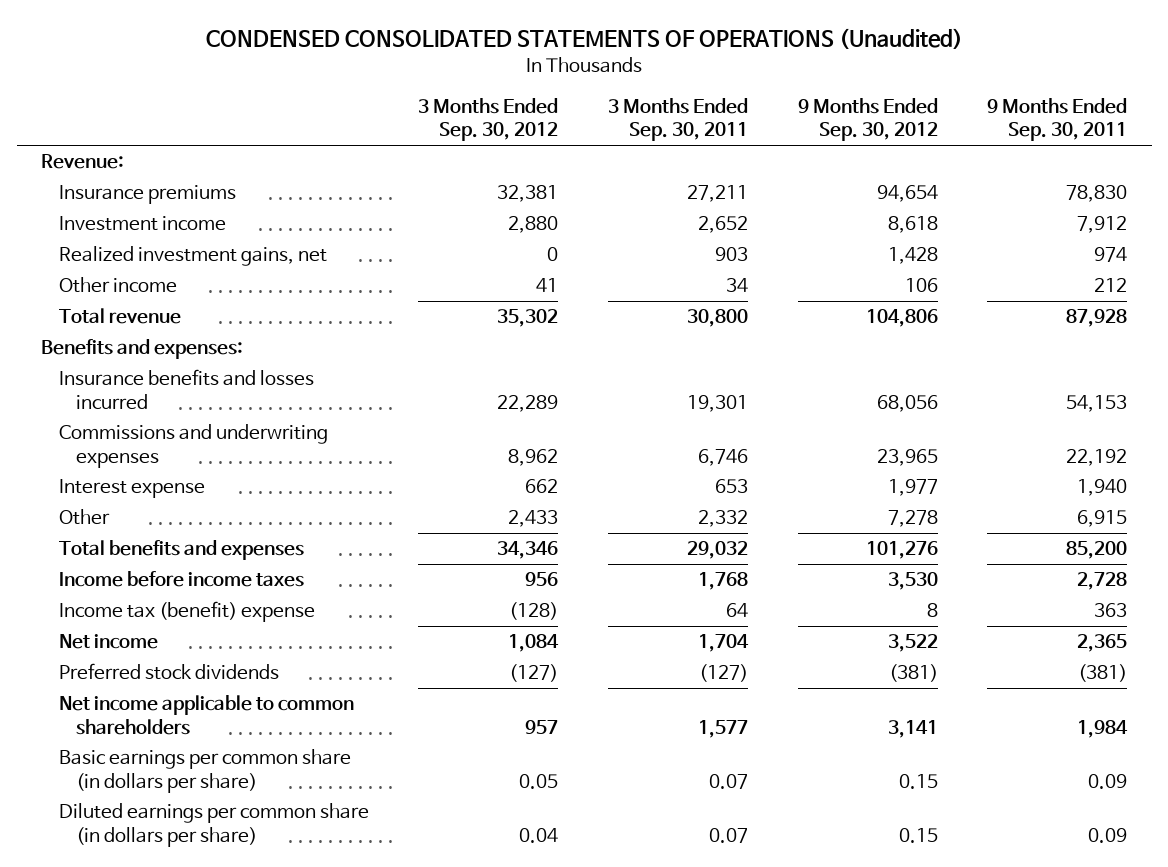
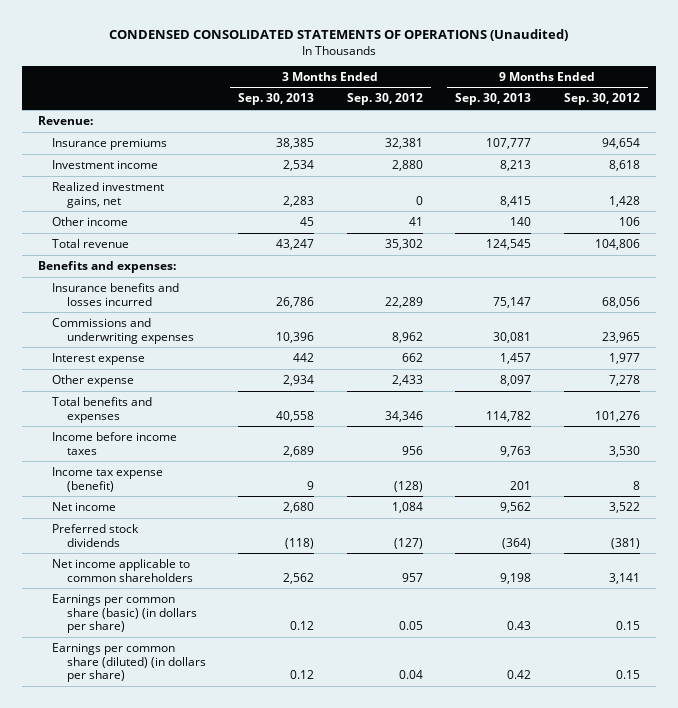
- | 3 Months Ended Sep. 30, 2012 | 3 Months Ended Sep. 30, 2011 | 9 Months Ended Sep. 30, 2012 | 9 Months Ended Sep. 30, 2011
+ | 3 Months Ended Sep. 30, 2013 | 3 Months Ended Sep. 30, 2012 | 9 Months Ended Sep. 30, 2013 | 9 Months Ended Sep. 30, 2012
- Other | 2,433 | 2,332 | 7,278 | 6,915
+ Other expense | 2,934 | 2,433 | 8,097 | 7,278
- Income tax (benefit) expense | (128) | 64 | 8 | 363
+ Income tax expense (benefit) | 9 | (128) | 201 | 8
- Basic earnings per common share (in dollars per share) | 0.05 | 0.07 | 0.15 | 0.09
- Diluted earnings per common share (in dollars per share) | 0.04 | 0.07 | 0.15 | 0.09
+ Earnings per common share (basic) (in dollars per share) | 0.12 | 0.05 | 0.43 | 0.15
+ Earnings per common share (diluted) (in dollars per share) | 0.12 | 0.04 | 0.42 | 0.15

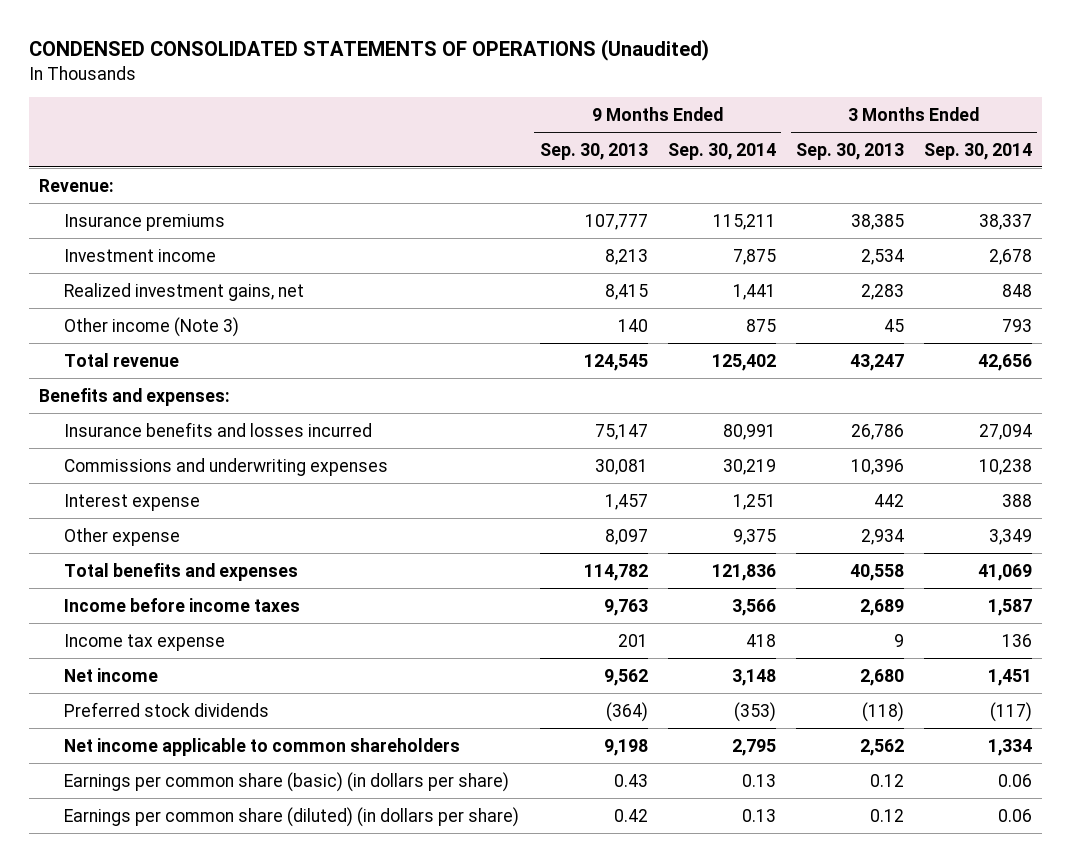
- | 3 Months Ended Sep. 30, 2013 | 3 Months Ended Sep. 30, 2012 | 9 Months Ended Sep. 30, 2013 | 9 Months Ended Sep. 30, 2012
+ | 9 Months Ended Sep. 30, 2013 | 9 Months Ended Sep. 30, 2014 | 3 Months Ended Sep. 30, 2013 | 3 Months Ended Sep. 30, 2014
- Other income | 45 | 41 | 140 | 106
+ Other income (Note 3) | 140 | 875 | 45 | 793
- Income tax expense (benefit) | 9 | (128) | 201 | 8
+ Income tax expense | 201 | 418 | 9 | 136

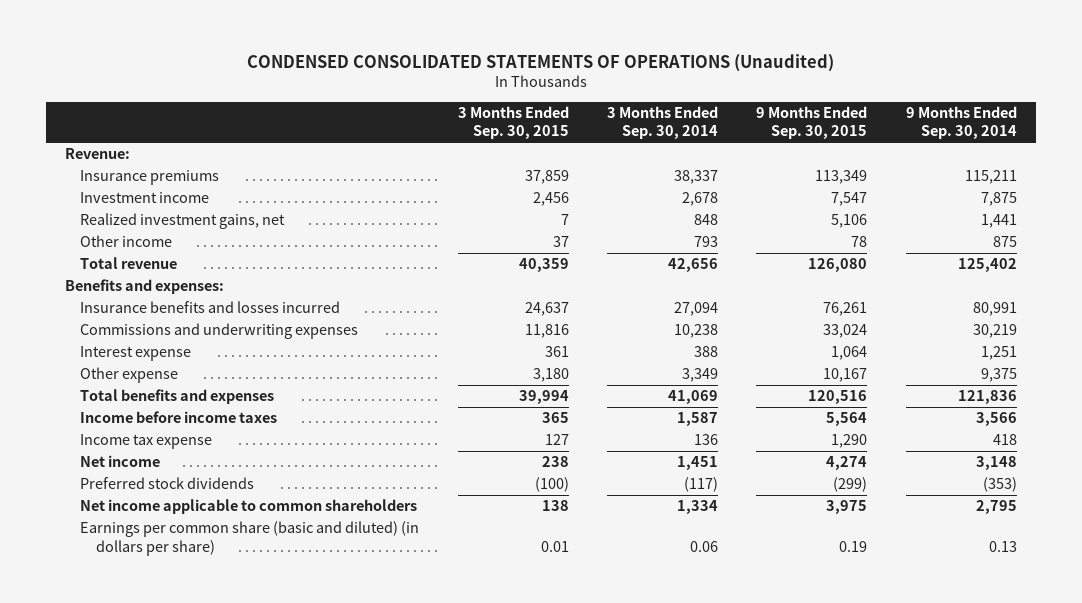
- | 9 Months Ended Sep. 30, 2013 | 9 Months Ended Sep. 30, 2014 | 3 Months Ended Sep. 30, 2013 | 3 Months Ended Sep. 30, 2014
+ | 3 Months Ended Sep. 30, 2015 | 3 Months Ended Sep. 30, 2014 | 9 Months Ended Sep. 30, 2015 | 9 Months Ended Sep. 30, 2014
- Other income (Note 3) | 140 | 875 | 45 | 793
+ Other income | 37 | 793 | 78 | 875
- Earnings per common share (basic) (in dollars per share) | 0.43 | 0.13 | 0.12 | 0.06
- Earnings per common share (diluted) (in dollars per share) | 0.42 | 0.13 | 0.12 | 0.06
+ Earnings per common share (basic and diluted) (in dollars per share) | 0.01 | 0.06 | 0.19 | 0.13

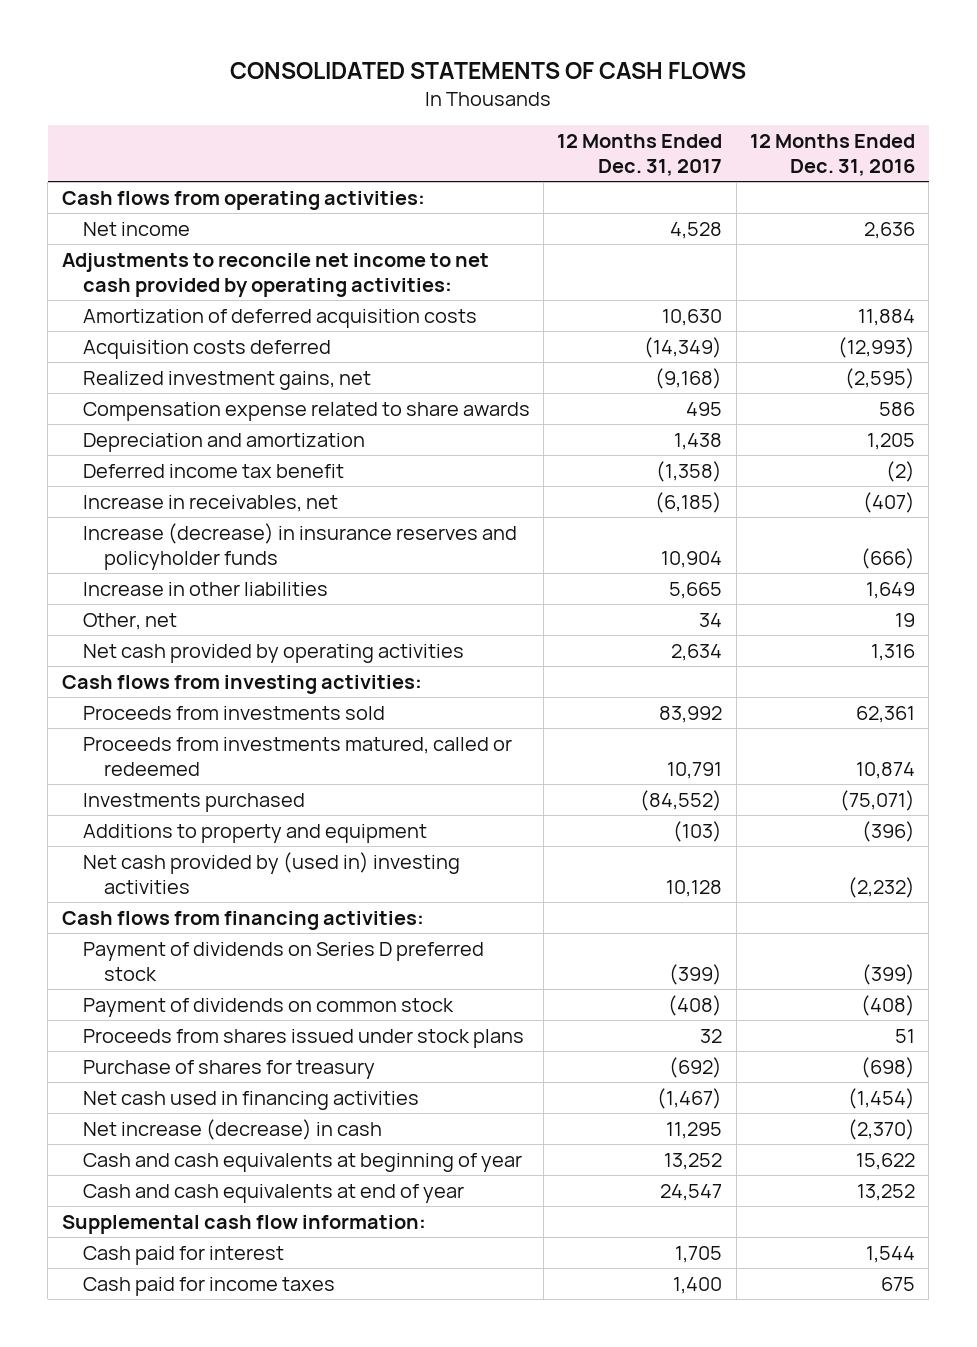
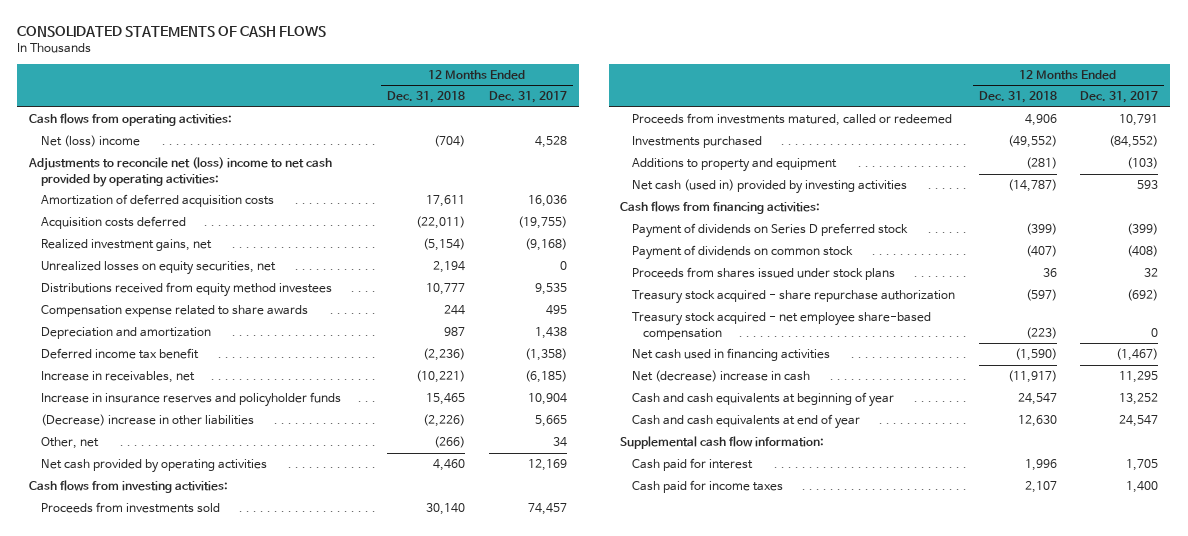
- | 12 Months Ended Dec. 31, 2017 | 12 Months Ended Dec. 31, 2016
+ | 12 Months Ended Dec. 31, 2018 | 12 Months Ended Dec. 31, 2017
- Net income | 4,528 | 2,636
- Adjustments to reconcile net income to net cash provided by operating activities:
- Amortization of deferred acquisition costs | 10,630 | 11,884
- Acquisition costs deferred | (14,349) | (12,993)
+ Net (loss) income | (704) | 4,528
+ Adjustments to reconcile net (loss) income to net cash provided by operating activities:
+ Amortization of deferred acquisition costs | 17,611 | 16,036
+ Acquisition costs deferred | (22,011) | (19,755)
+ Unrealized losses on equity securities, net | 2,194 | 0
+ Distributions received from equity method investees | 10,777 | 9,535
- Increase (decrease) in insurance reserves and policyholder funds | 10,904 | (666)
- Increase in other liabilities | 5,665 | 1,649
+ Increase in insurance reserves and policyholder funds | 15,465 | 10,904
+ (Decrease) increase in other liabilities | (2,226) | 5,665
- Net cash provided by operating activities | 2,634 | 1,316
+ Net cash provided by operating activities | 4,460 | 12,169
- Proceeds from investments sold | 83,992 | 62,361
+ Proceeds from investments sold | 30,140 | 74,457
- Net cash provided by (used in) investing activities | 10,128 | (2,232)
+ Net cash (used in) provided by investing activities | (14,787) | 593
- Purchase of shares for treasury | (692) | (698)
+ Treasury stock acquired - share repurchase authorization | (597) | (692)
+ Treasury stock acquired - net employee share-based compensation | (223) | 0
- Net increase (decrease) in cash | 11,295 | (2,370)
+ Net (decrease) increase in cash | (11,917) | 11,295

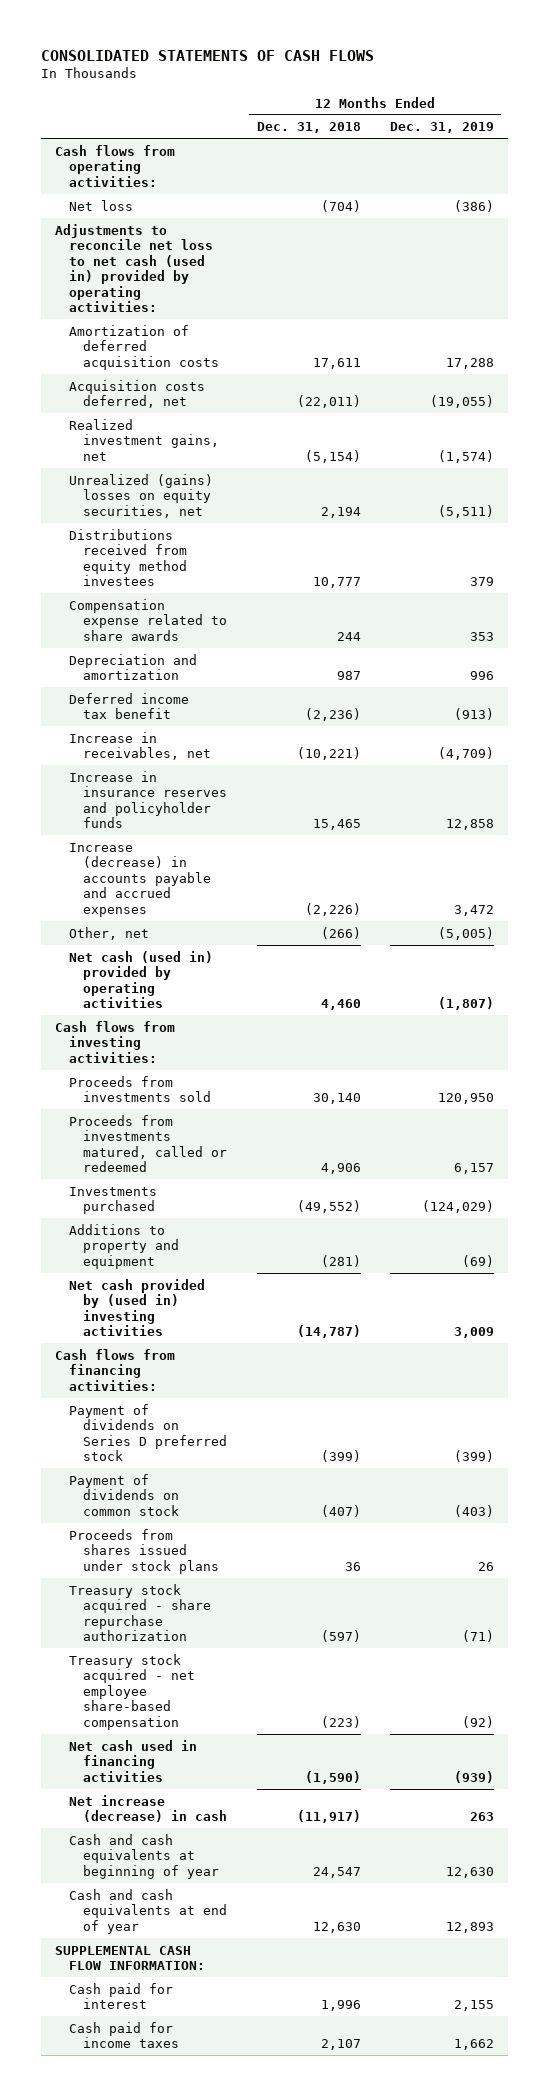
- | 12 Months Ended Dec. 31, 2018 | 12 Months Ended Dec. 31, 2017
+ | 12 Months Ended Dec. 31, 2018 | 12 Months Ended Dec. 31, 2019
- Net (loss) income | (704) | 4,528
- Adjustments to reconcile net (loss) income to net cash provided by operating activities:
+ Net loss | (704) | (386)
+ Adjustments to reconcile net loss to net cash (used in) provided by operating activities:
- Acquisition costs deferred | (22,011) | (19,755)
+ Acquisition costs deferred, net | (22,011) | (19,055)
- Unrealized losses on equity securities, net | 2,194 | 0
+ Unrealized (gains) losses on equity securities, net | 2,194 | (5,511)
- (Decrease) increase in other liabilities | (2,226) | 5,665
+ Increase (decrease) in accounts payable and accrued expenses | (2,226) | 3,472
- Net cash provided by operating activities | 4,460 | 12,169
+ Net cash (used in) provided by operating activities | 4,460 | (1,807)
- Net cash (used in) provided by investing activities | (14,787) | 593
+ Net cash provided by (used in) investing activities | (14,787) | 3,009
- Net (decrease) increase in cash | (11,917) | 11,295
+ Net increase (decrease) in cash | (11,917) | 263
- Supplemental cash flow information:
+ SUPPLEMENTAL CASH FLOW INFORMATION:

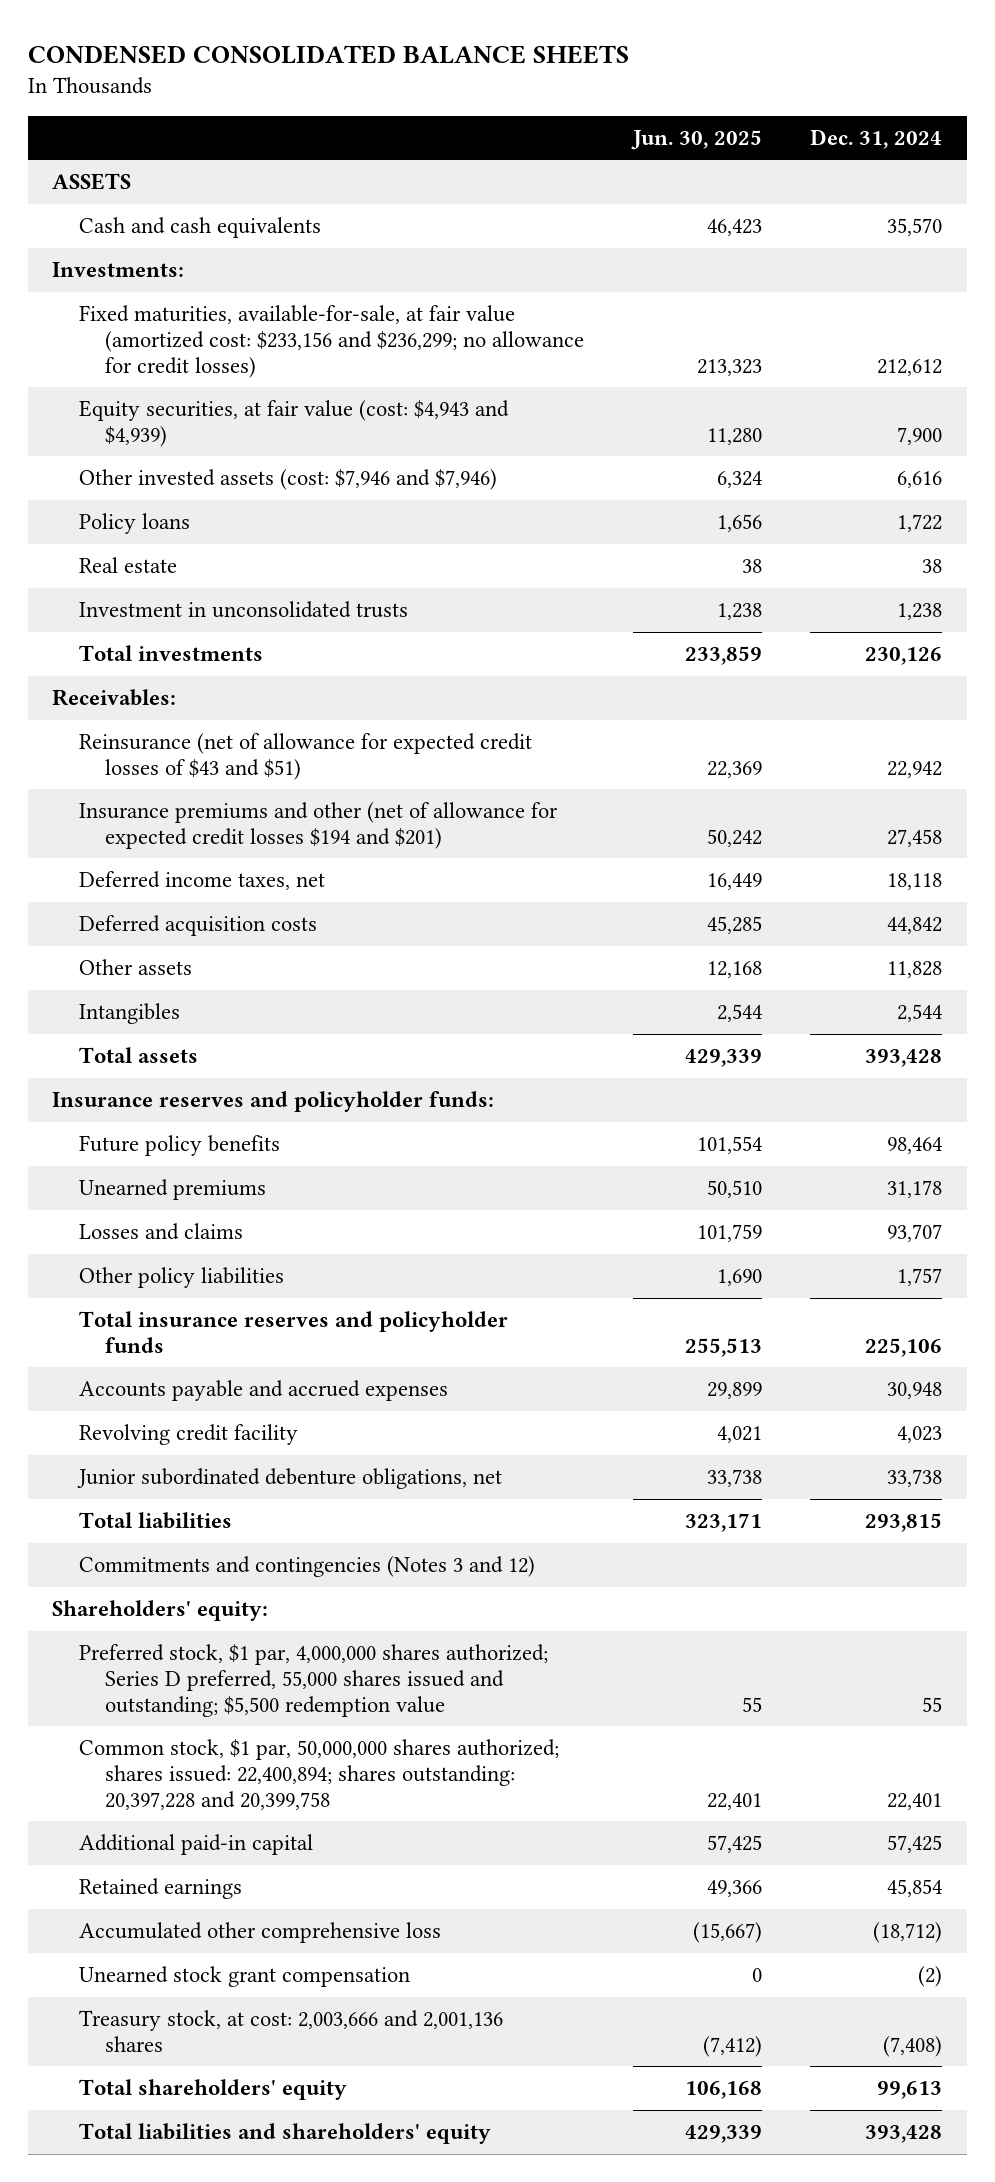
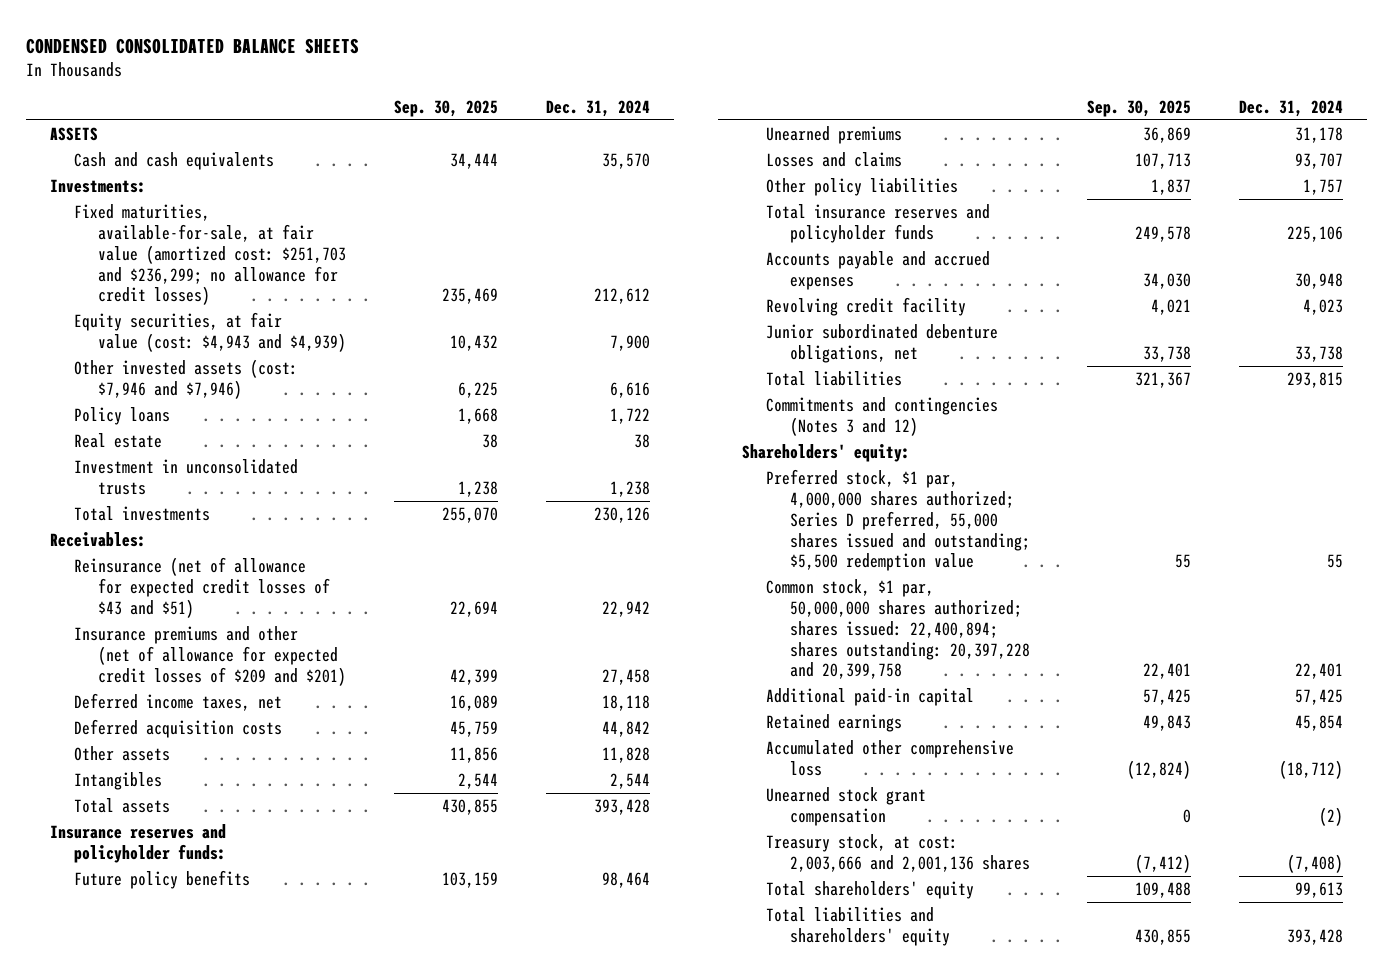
- | Jun. 30, 2025 | Dec. 31, 2024
+ | Sep. 30, 2025 | Dec. 31, 2024
- Fixed maturities, available-for-sale, at fair value (amortized cost: $233,156 and $236,299; no allowance for credit losses) | 213,323 | 212,612
+ Fixed maturities, available-for-sale, at fair value (amortized cost: $251,703 and $236,299; no allowance for credit losses) | 235,469 | 212,612
- Insurance premiums and other (net of allowance for expected credit losses $194 and $201) | 50,242 | 27,458
+ Insurance premiums and other (net of allowance for expected credit losses of $209 and $201) | 42,399 | 27,458

